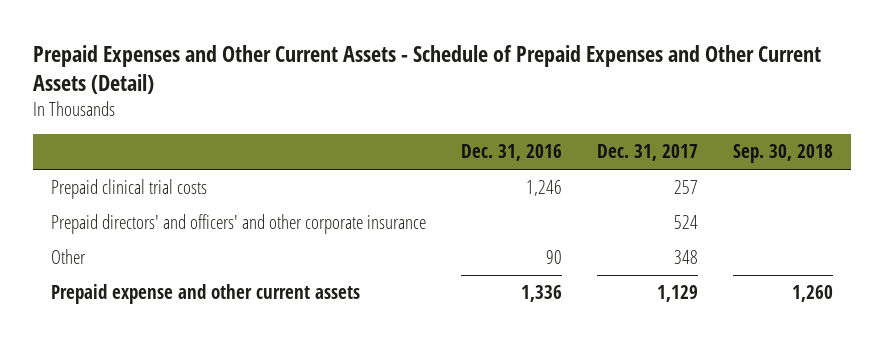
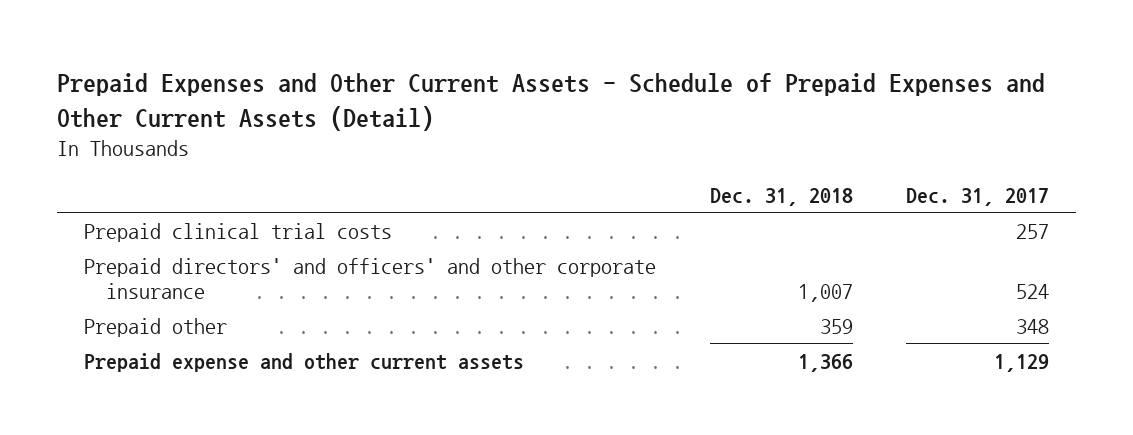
- | Dec. 31, 2016 | Dec. 31, 2017 | Sep. 30, 2018
+ | Dec. 31, 2018 | Dec. 31, 2017
- Other | 90 | 348 |
+ Prepaid other | 359 | 348

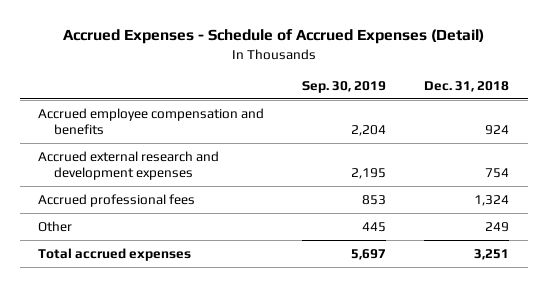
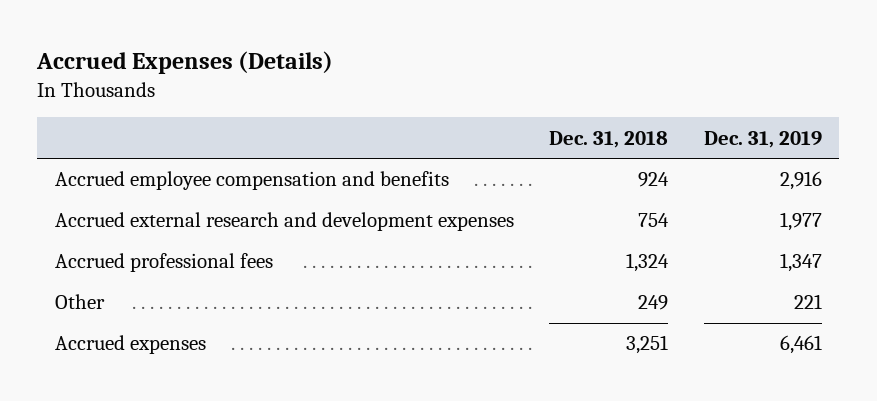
- Accrued Expenses - Schedule of Accrued Expenses (Detail)
+ Accrued Expenses (Details)
- | Sep. 30, 2019 | Dec. 31, 2018
+ | Dec. 31, 2018 | Dec. 31, 2019
- Total accrued expenses | 5,697 | 3,251
+ Accrued expenses | 3,251 | 6,461

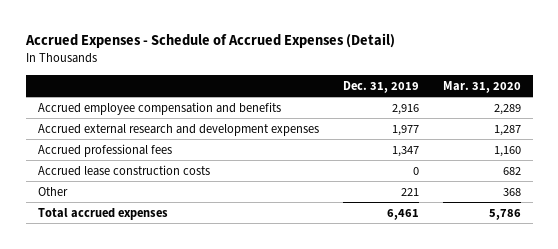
- Accrued Expenses (Details)
+ Accrued Expenses - Schedule of Accrued Expenses (Detail)
- | Dec. 31, 2018 | Dec. 31, 2019
+ | Dec. 31, 2019 | Mar. 31, 2020
+ Accrued lease construction costs | 0 | 682
- Accrued expenses | 3,251 | 6,461
+ Total accrued expenses | 6,461 | 5,786

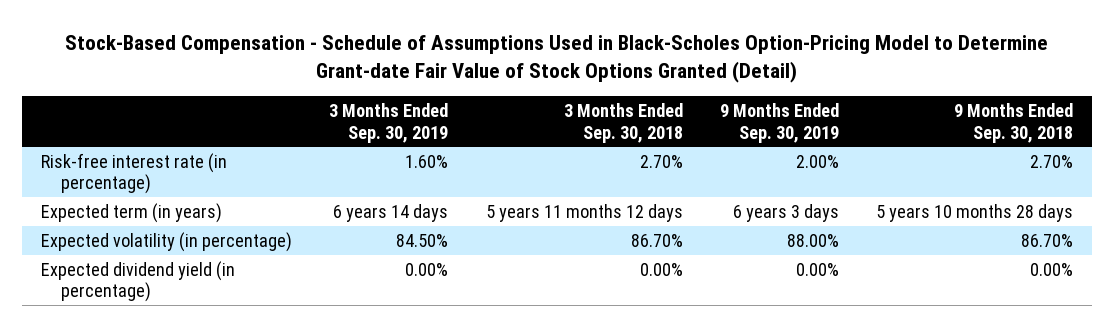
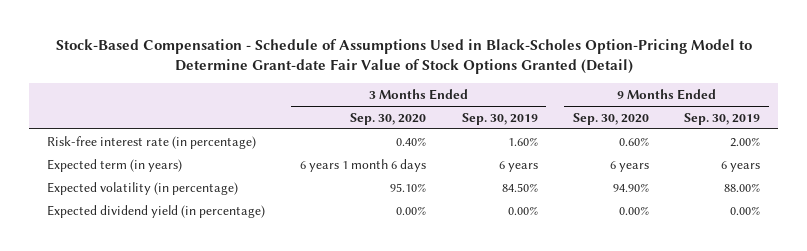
- | 3 Months Ended Sep. 30, 2019 | 3 Months Ended Sep. 30, 2018 | 9 Months Ended Sep. 30, 2019 | 9 Months Ended Sep. 30, 2018
+ | 3 Months Ended Sep. 30, 2020 | 3 Months Ended Sep. 30, 2019 | 9 Months Ended Sep. 30, 2020 | 9 Months Ended Sep. 30, 2019
- Expected term (in years) | 6 years 14 days | 5 years 11 months 12 days | 6 years 3 days | 5 years 10 months 28 days
+ Expected term (in years) | 6 years 1 month 6 days | 6 years | 6 years | 6 years

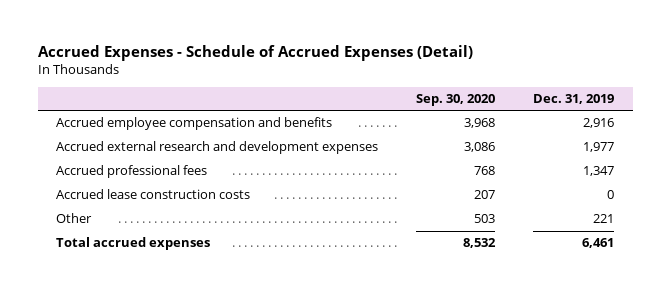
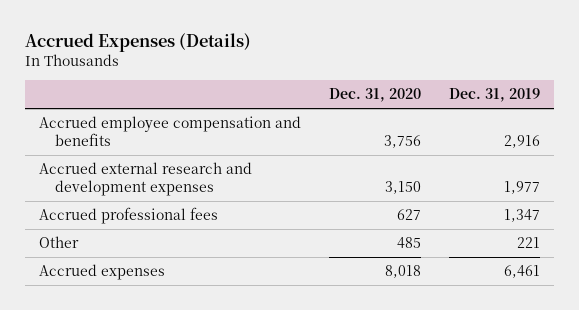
- Accrued Expenses - Schedule of Accrued Expenses (Detail)
+ Accrued Expenses (Details)
- | Sep. 30, 2020 | Dec. 31, 2019
+ | Dec. 31, 2020 | Dec. 31, 2019
- Accrued lease construction costs | 207 | 0
- Total accrued expenses | 8,532 | 6,461
+ Accrued expenses | 8,018 | 6,461

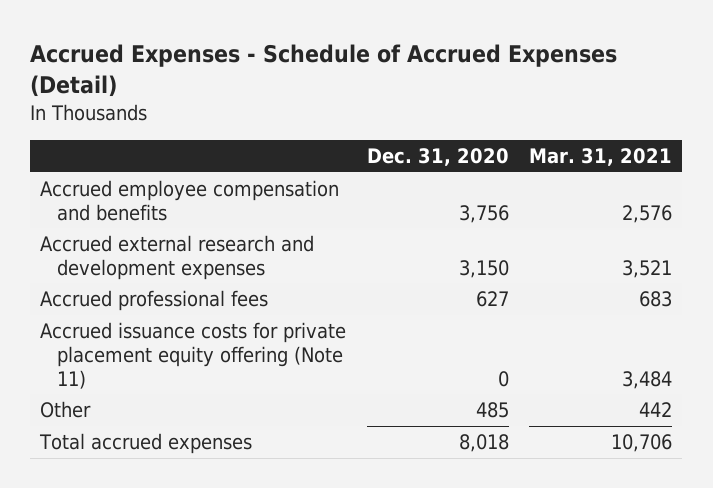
- Accrued Expenses (Details)
+ Accrued Expenses - Schedule of Accrued Expenses (Detail)
- | Dec. 31, 2020 | Dec. 31, 2019
+ | Dec. 31, 2020 | Mar. 31, 2021
+ Accrued issuance costs for private placement equity offering (Note 11) | 0 | 3,484
- Accrued expenses | 8,018 | 6,461
+ Total accrued expenses | 8,018 | 10,706

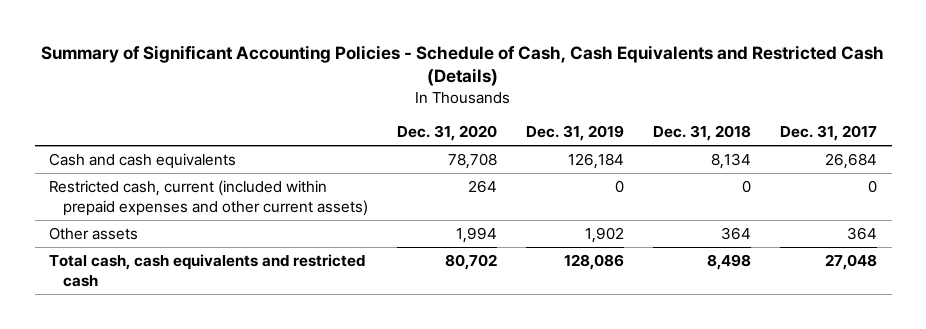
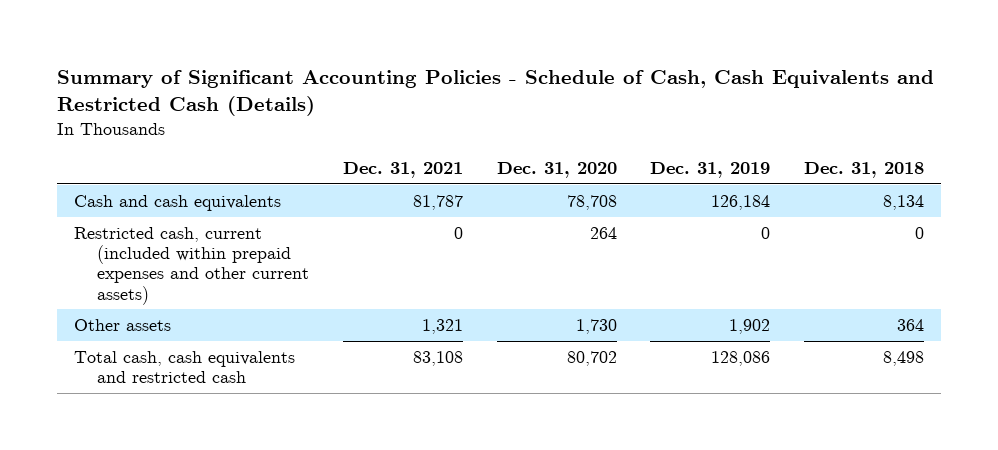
- | Dec. 31, 2020 | Dec. 31, 2019 | Dec. 31, 2018 | Dec. 31, 2017
+ | Dec. 31, 2021 | Dec. 31, 2020 | Dec. 31, 2019 | Dec. 31, 2018
- Other assets | 1,994 | 1,902 | 364 | 364
+ Other assets | 1,321 | 1,730 | 1,902 | 364

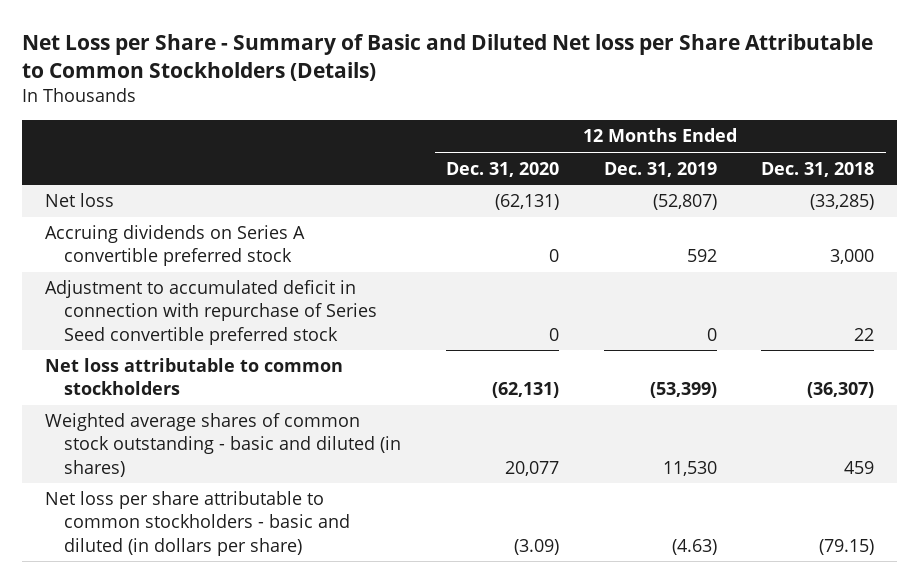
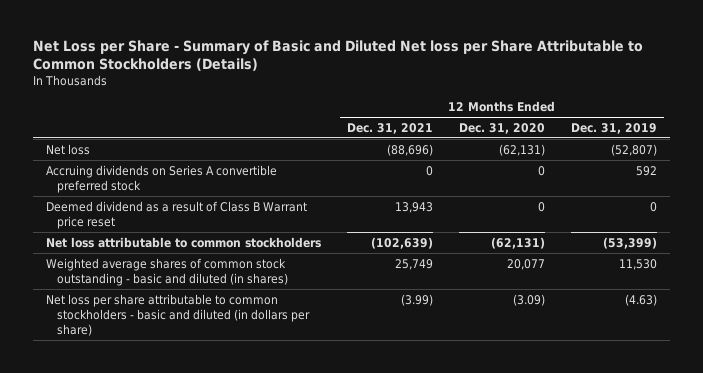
- | 12 Months Ended Dec. 31, 2020 | 12 Months Ended Dec. 31, 2019 | 12 Months Ended Dec. 31, 2018
+ | 12 Months Ended Dec. 31, 2021 | 12 Months Ended Dec. 31, 2020 | 12 Months Ended Dec. 31, 2019
- Adjustment to accumulated deficit in connection with repurchase of Series Seed convertible preferred stock | 0 | 0 | 22
+ Deemed dividend as a result of Class B Warrant price reset | 13,943 | 0 | 0

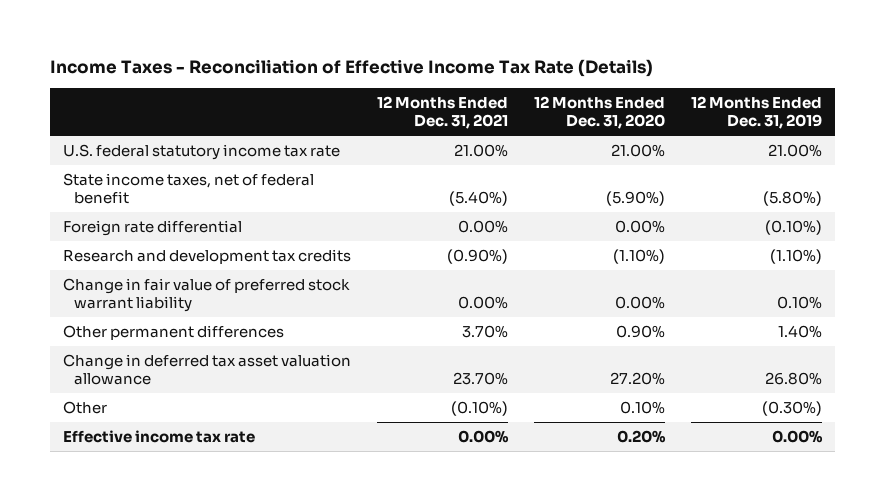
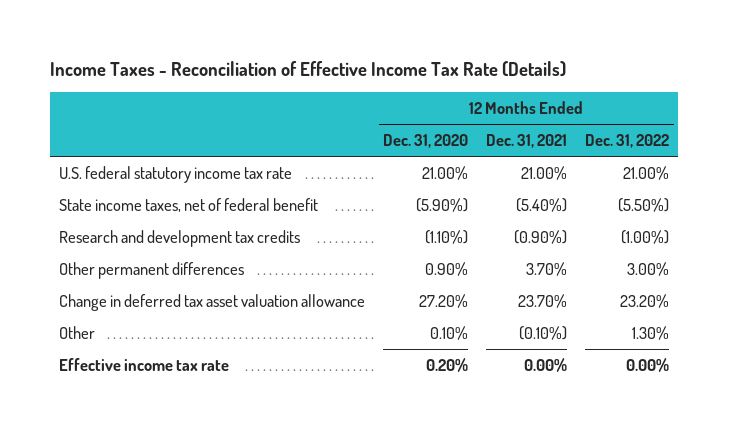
- | 12 Months Ended Dec. 31, 2021 | 12 Months Ended Dec. 31, 2020 | 12 Months Ended Dec. 31, 2019
+ | 12 Months Ended Dec. 31, 2020 | 12 Months Ended Dec. 31, 2021 | 12 Months Ended Dec. 31, 2022
- Foreign rate differential | 0.00% | 0.00% | (0.10%)
- Change in fair value of preferred stock warrant liability | 0.00% | 0.00% | 0.10%

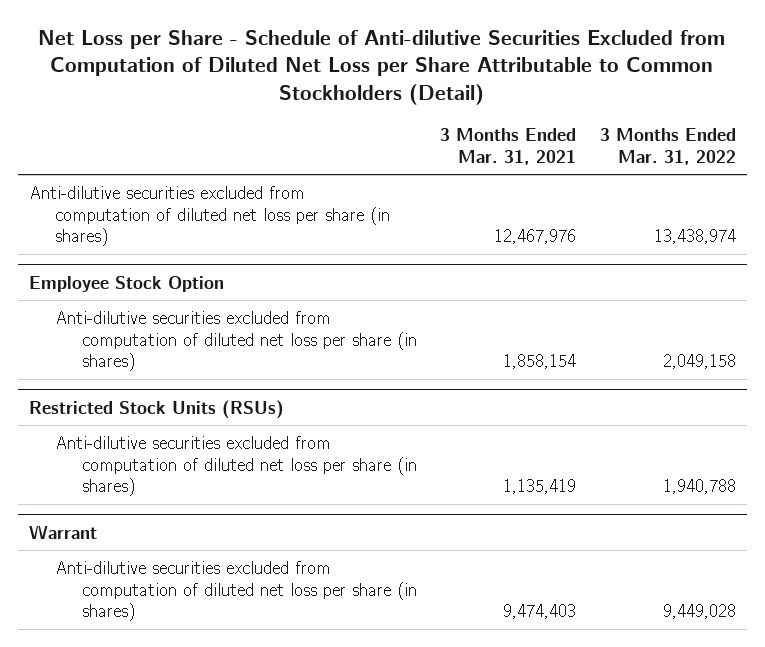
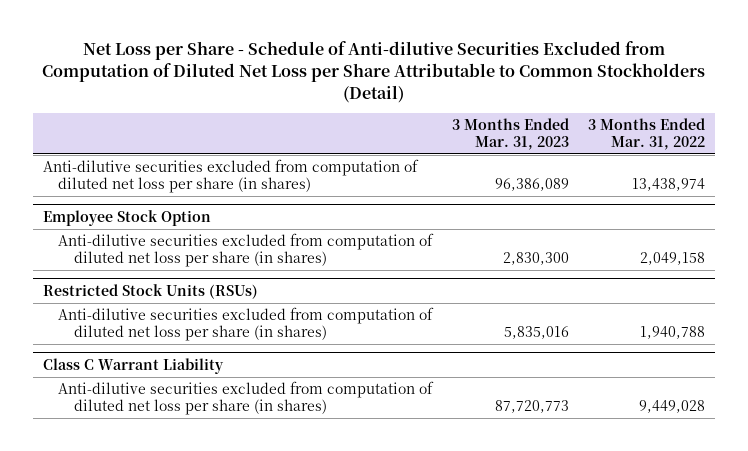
- | 3 Months Ended Mar. 31, 2021 | 3 Months Ended Mar. 31, 2022
+ | 3 Months Ended Mar. 31, 2023 | 3 Months Ended Mar. 31, 2022
- Warrant
+ Class C Warrant Liability

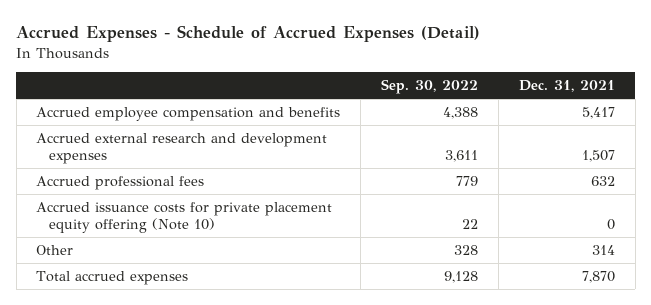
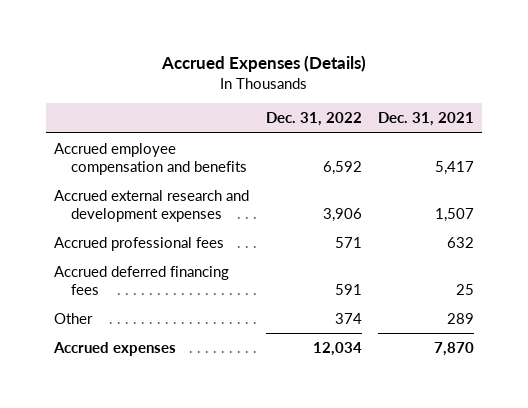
- Accrued Expenses - Schedule of Accrued Expenses (Detail)
+ Accrued Expenses (Details)
- | Sep. 30, 2022 | Dec. 31, 2021
+ | Dec. 31, 2022 | Dec. 31, 2021
- Accrued issuance costs for private placement equity offering (Note 10) | 22 | 0
- Other | 328 | 314
- Total accrued expenses | 9,128 | 7,870
+ Accrued deferred financing fees | 591 | 25
+ Other | 374 | 289
+ Accrued expenses | 12,034 | 7,870

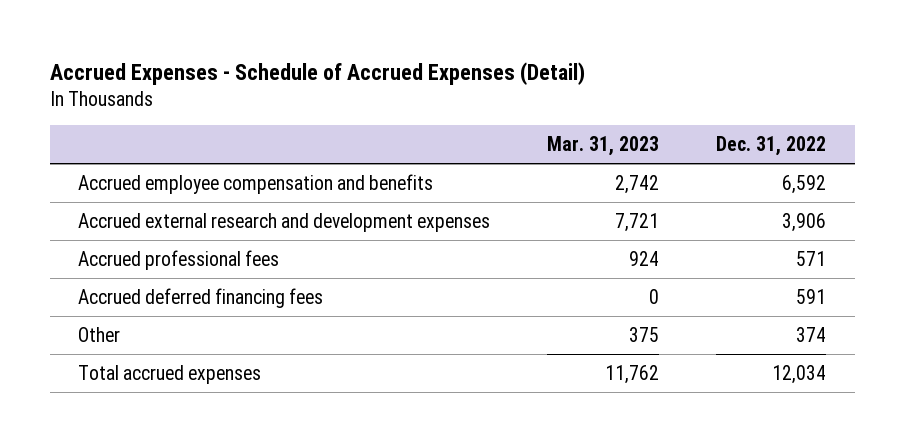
- Accrued Expenses (Details)
+ Accrued Expenses - Schedule of Accrued Expenses (Detail)
- | Dec. 31, 2022 | Dec. 31, 2021
+ | Mar. 31, 2023 | Dec. 31, 2022
- Accrued expenses | 12,034 | 7,870
+ Total accrued expenses | 11,762 | 12,034

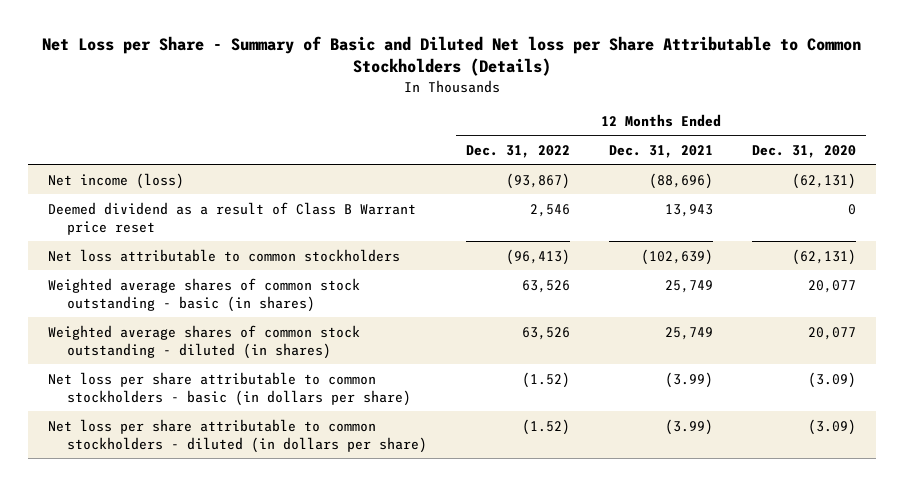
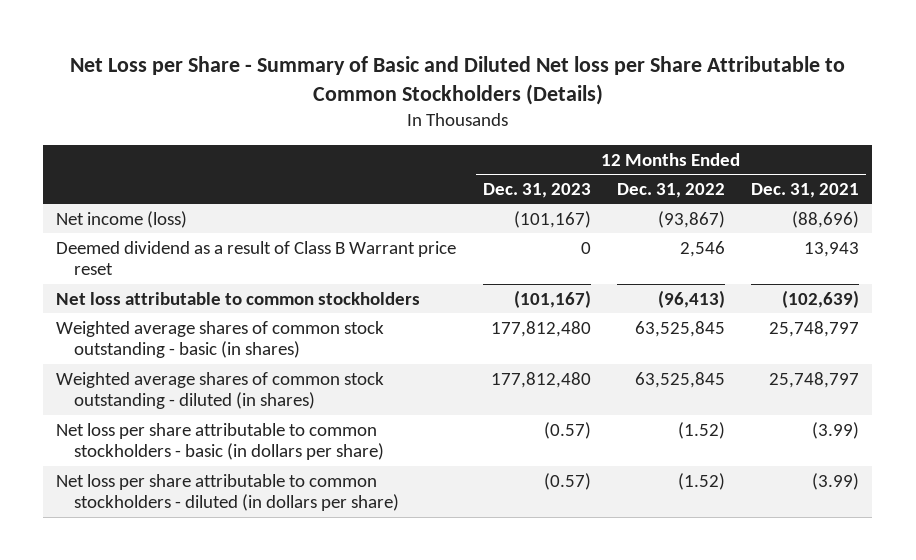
- | 12 Months Ended Dec. 31, 2022 | 12 Months Ended Dec. 31, 2021 | 12 Months Ended Dec. 31, 2020
+ | 12 Months Ended Dec. 31, 2023 | 12 Months Ended Dec. 31, 2022 | 12 Months Ended Dec. 31, 2021
- Weighted average shares of common stock outstanding - basic (in shares) | 63,526 | 25,749 | 20,077
- Weighted average shares of common stock outstanding - diluted (in shares) | 63,526 | 25,749 | 20,077
+ Weighted average shares of common stock outstanding - basic (in shares) | 177,812,480 | 63,525,845 | 25,748,797
+ Weighted average shares of common stock outstanding - diluted (in shares) | 177,812,480 | 63,525,845 | 25,748,797

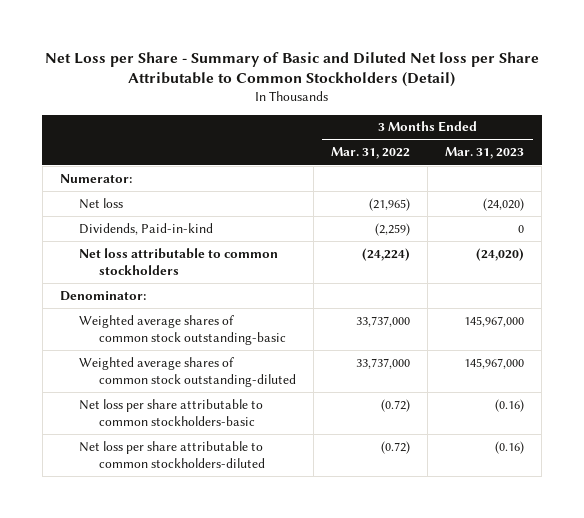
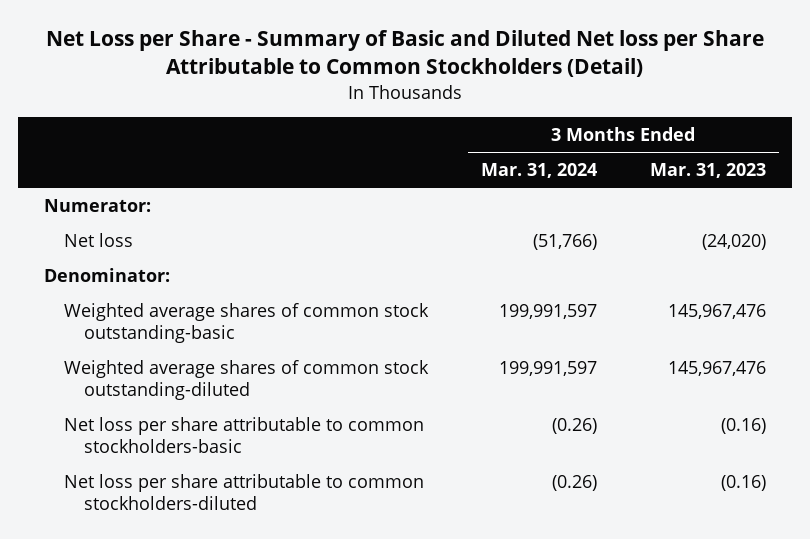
- | 3 Months Ended Mar. 31, 2022 | 3 Months Ended Mar. 31, 2023
+ | 3 Months Ended Mar. 31, 2024 | 3 Months Ended Mar. 31, 2023
- Dividends, Paid-in-kind | (2,259) | 0
- Net loss attributable to common stockholders | (24,224) | (24,020)
- Weighted average shares of common stock outstanding-basic | 33,737,000 | 145,967,000
- Weighted average shares of common stock outstanding-diluted | 33,737,000 | 145,967,000
+ Weighted average shares of common stock outstanding-basic | 199,991,597 | 145,967,476
+ Weighted average shares of common stock outstanding-diluted | 199,991,597 | 145,967,476

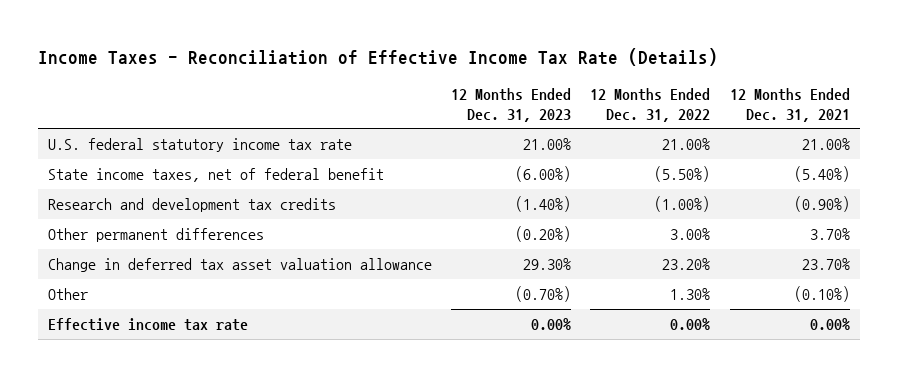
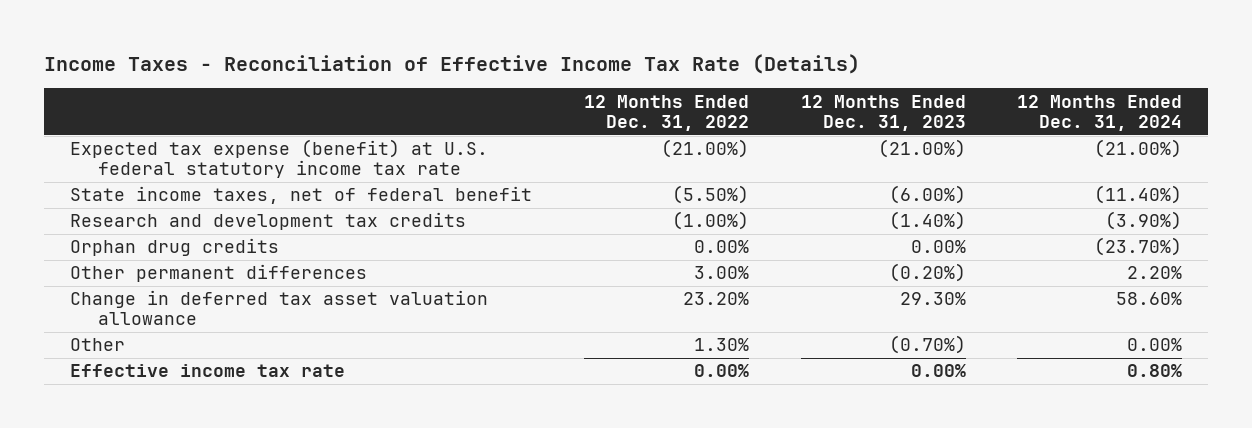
- | 12 Months Ended Dec. 31, 2023 | 12 Months Ended Dec. 31, 2022 | 12 Months Ended Dec. 31, 2021
+ | 12 Months Ended Dec. 31, 2022 | 12 Months Ended Dec. 31, 2023 | 12 Months Ended Dec. 31, 2024
- U.S. federal statutory income tax rate | 21.00% | 21.00% | 21.00%
+ Expected tax expense (benefit) at U.S. federal statutory income tax rate | (21.00%) | (21.00%) | (21.00%)
+ Orphan drug credits | 0.00% | 0.00% | (23.70%)

